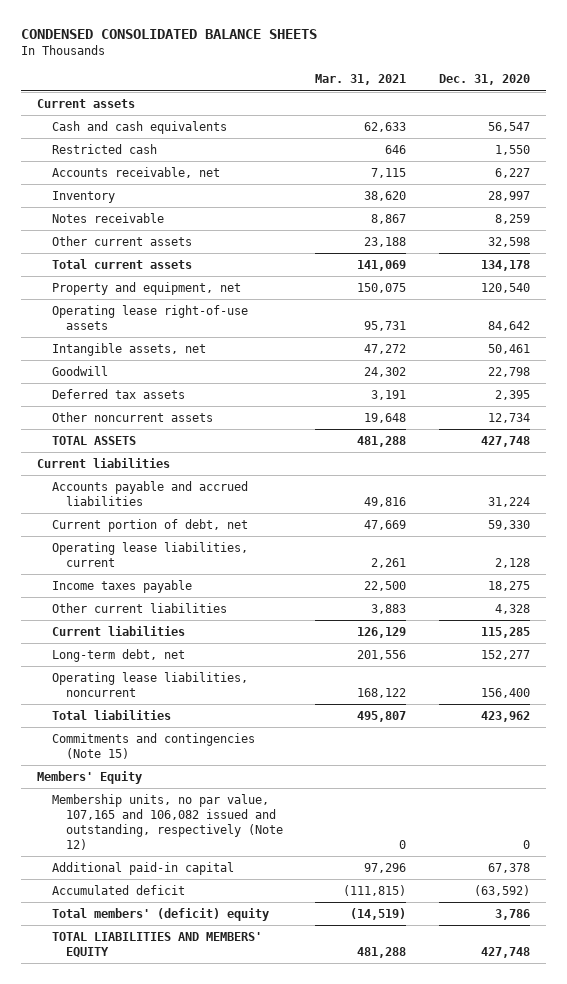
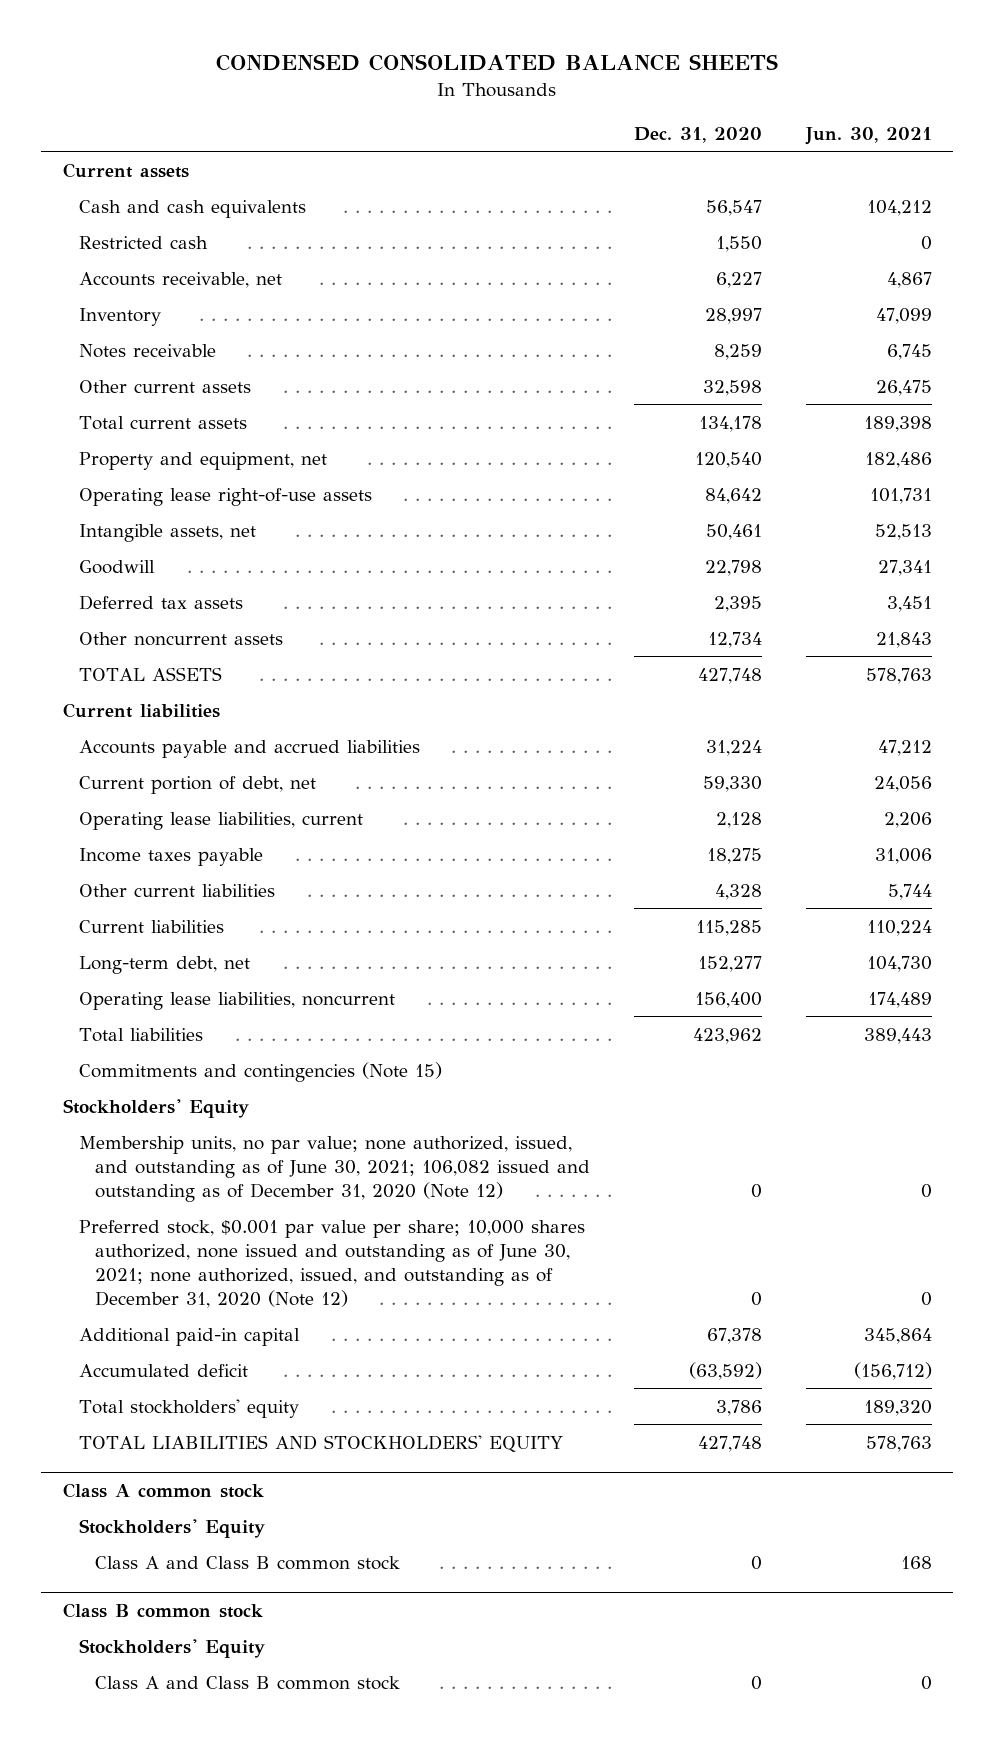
- | Mar. 31, 2021 | Dec. 31, 2020
+ | Dec. 31, 2020 | Jun. 30, 2021
- Members' Equity
- Membership units, no par value, 107,165 and 106,082 issued and outstanding, respectively (Note 12) | 0 | 0
+ Stockholders' Equity
+ Membership units, no par value; none authorized, issued, and outstanding as of June 30, 2021; 106,082 issued and outstanding as of December 31, 2020 (Note 12) | 0 | 0
+ Preferred stock, $0.001 par value per share; 10,000 shares authorized, none issued and outstanding as of June 30, 2021; none authorized, issued, and outstanding as of December 31, 2020 (Note 12) | 0 | 0
- Total members' (deficit) equity | (14,519) | 3,786
- TOTAL LIABILITIES AND MEMBERS' EQUITY | 481,288 | 427,748
+ Total stockholders' equity | 3,786 | 189,320
+ TOTAL LIABILITIES AND STOCKHOLDERS' EQUITY | 427,748 | 578,763
+ Class A common stock
+ Stockholders' Equity
+ Class A and Class B common stock | 0 | 168
+ Class B common stock
+ Stockholders' Equity
+ Class A and Class B common stock | 0 | 0

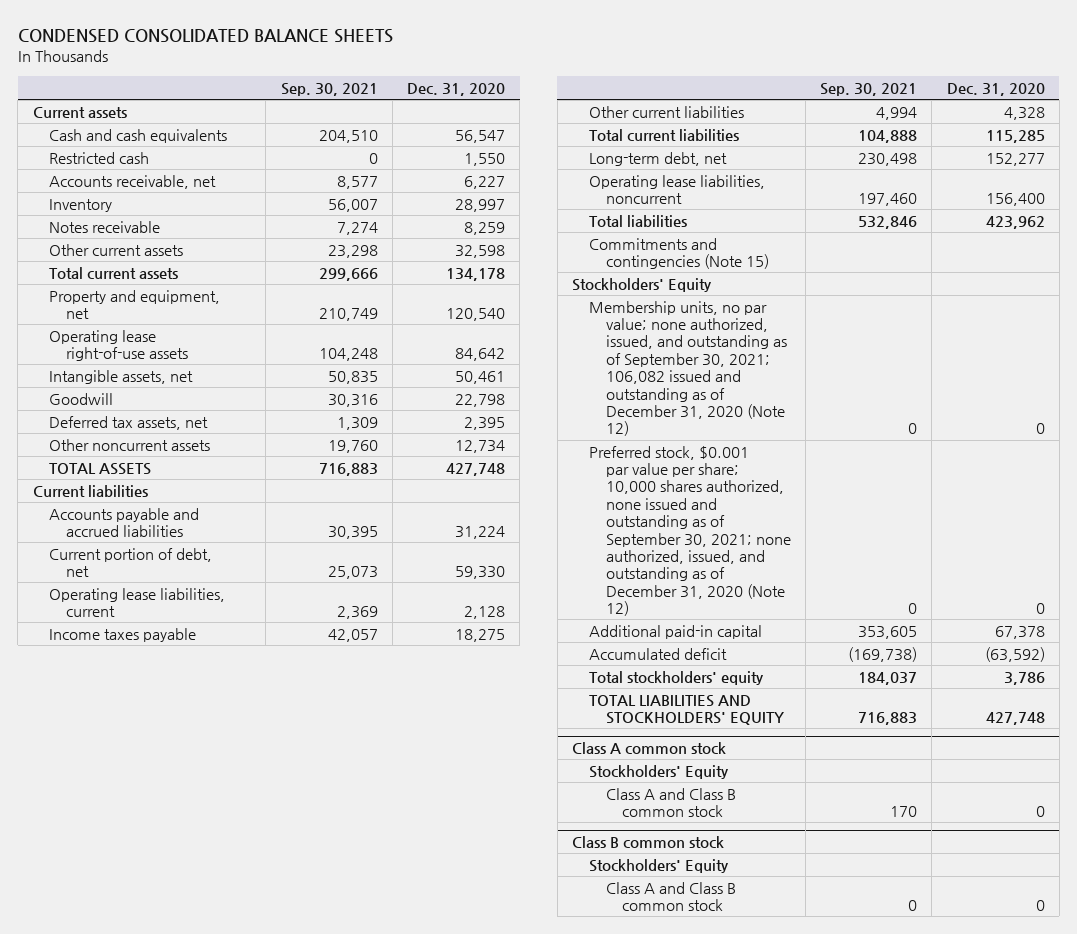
- | Dec. 31, 2020 | Jun. 30, 2021
+ | Sep. 30, 2021 | Dec. 31, 2020
- Deferred tax assets | 2,395 | 3,451
+ Deferred tax assets, net | 1,309 | 2,395
- Current liabilities | 115,285 | 110,224
+ Total current liabilities | 104,888 | 115,285
- Membership units, no par value; none authorized, issued, and outstanding as of June 30, 2021; 106,082 issued and outstanding as of December 31, 2020 (Note 12) | 0 | 0
- Preferred stock, $0.001 par value per share; 10,000 shares authorized, none issued and outstanding as of June 30, 2021; none authorized, issued, and outstanding as of December 31, 2020 (Note 12) | 0 | 0
+ Membership units, no par value; none authorized, issued, and outstanding as of September 30, 2021; 106,082 issued and outstanding as of December 31, 2020 (Note 12) | 0 | 0
+ Preferred stock, $0.001 par value per share; 10,000 shares authorized, none issued and outstanding as of September 30, 2021; none authorized, issued, and outstanding as of December 31, 2020 (Note 12) | 0 | 0

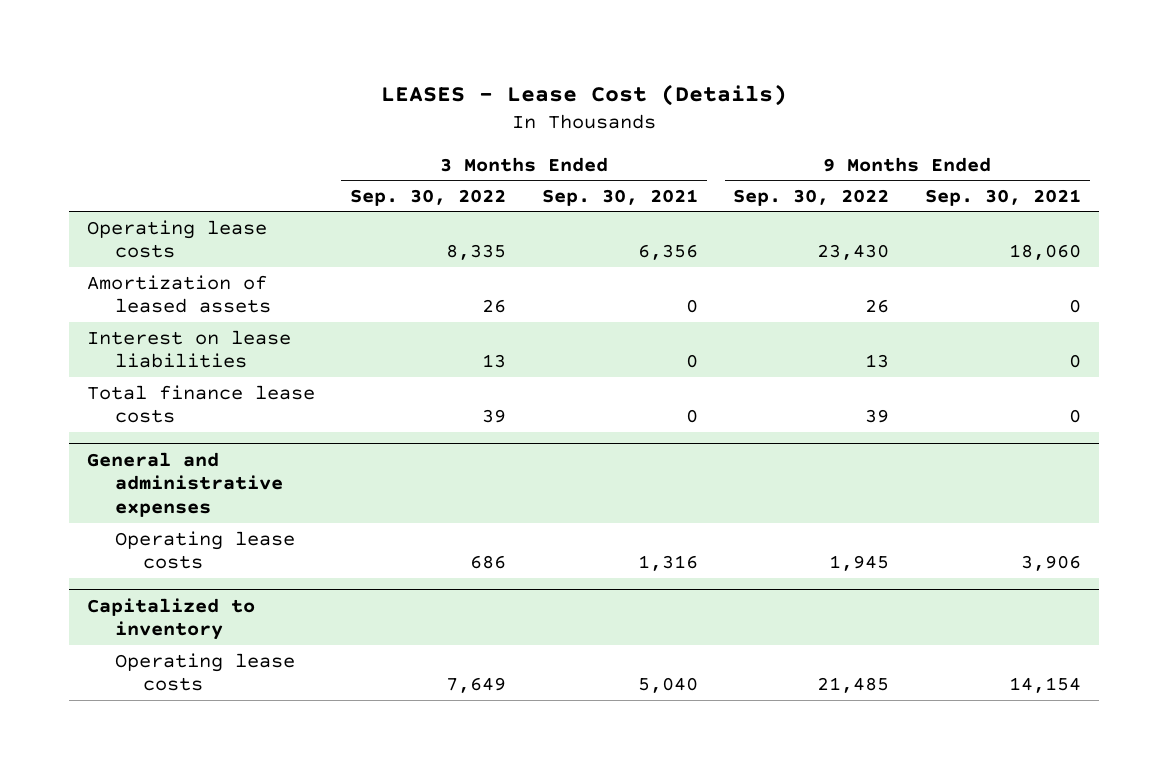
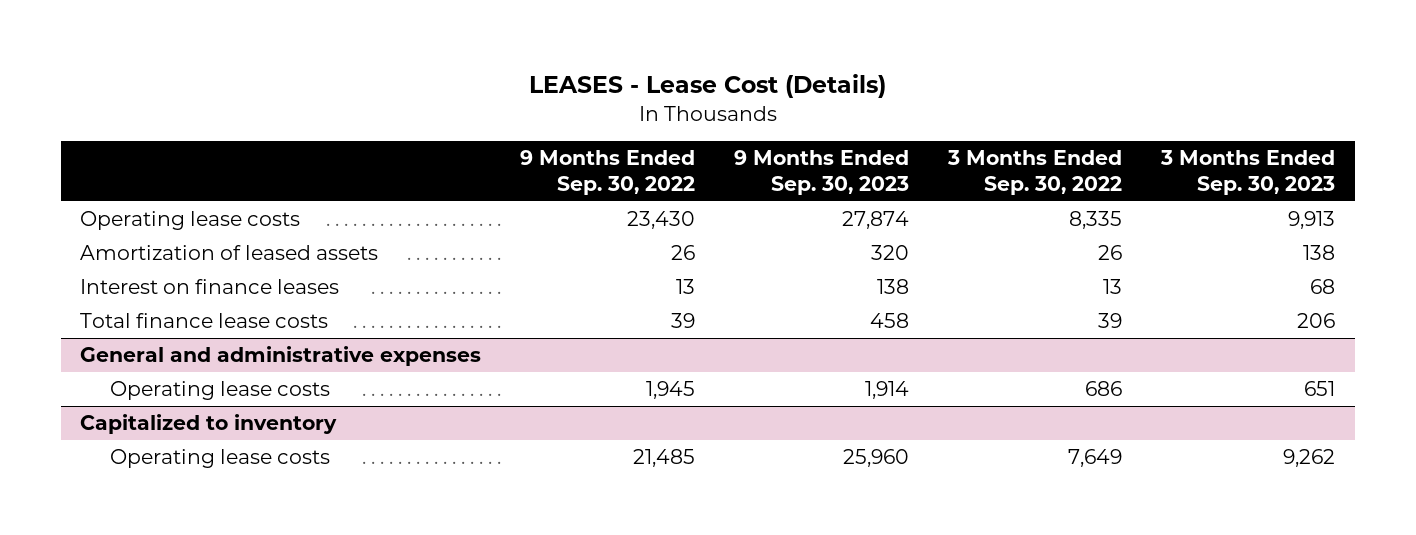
- | 3 Months Ended Sep. 30, 2022 | 3 Months Ended Sep. 30, 2021 | 9 Months Ended Sep. 30, 2022 | 9 Months Ended Sep. 30, 2021
+ | 9 Months Ended Sep. 30, 2022 | 9 Months Ended Sep. 30, 2023 | 3 Months Ended Sep. 30, 2022 | 3 Months Ended Sep. 30, 2023
- Interest on lease liabilities | 13 | 0 | 13 | 0
+ Interest on finance leases | 13 | 138 | 13 | 68

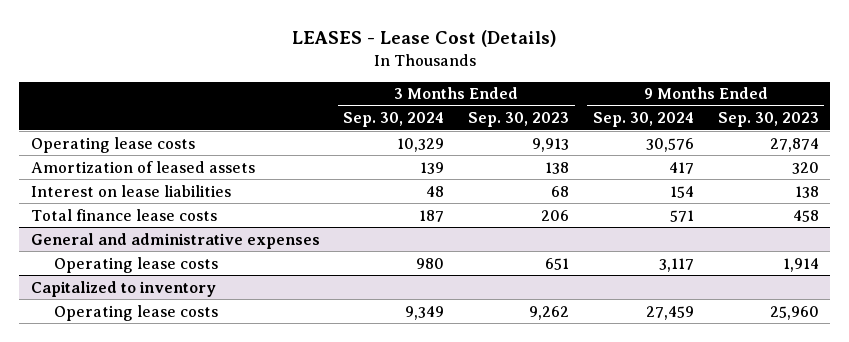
- | 9 Months Ended Sep. 30, 2022 | 9 Months Ended Sep. 30, 2023 | 3 Months Ended Sep. 30, 2022 | 3 Months Ended Sep. 30, 2023
+ | 3 Months Ended Sep. 30, 2024 | 3 Months Ended Sep. 30, 2023 | 9 Months Ended Sep. 30, 2024 | 9 Months Ended Sep. 30, 2023
- Interest on finance leases | 13 | 138 | 13 | 68
+ Interest on lease liabilities | 48 | 68 | 154 | 138

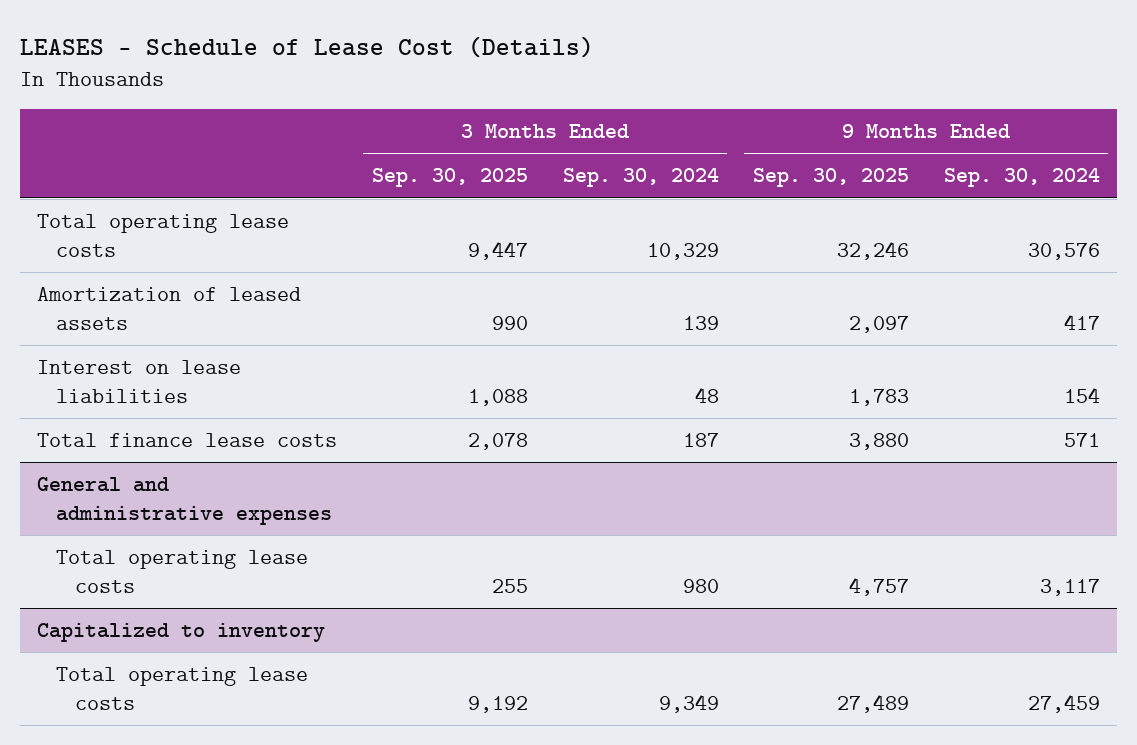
- LEASES - Lease Cost (Details)
+ LEASES - Schedule of Lease Cost (Details)
- | 3 Months Ended Sep. 30, 2024 | 3 Months Ended Sep. 30, 2023 | 9 Months Ended Sep. 30, 2024 | 9 Months Ended Sep. 30, 2023
+ | 3 Months Ended Sep. 30, 2025 | 3 Months Ended Sep. 30, 2024 | 9 Months Ended Sep. 30, 2025 | 9 Months Ended Sep. 30, 2024
- Operating lease costs | 10,329 | 9,913 | 30,576 | 27,874
+ Total operating lease costs | 9,447 | 10,329 | 32,246 | 30,576
@ General and administrative expenses
- Operating lease costs | 980 | 651 | 3,117 | 1,914
+ Total operating lease costs | 255 | 980 | 4,757 | 3,117
@ Capitalized to inventory
- Operating lease costs | 9,349 | 9,262 | 27,459 | 25,960
+ Total operating lease costs | 9,192 | 9,349 | 27,489 | 27,459

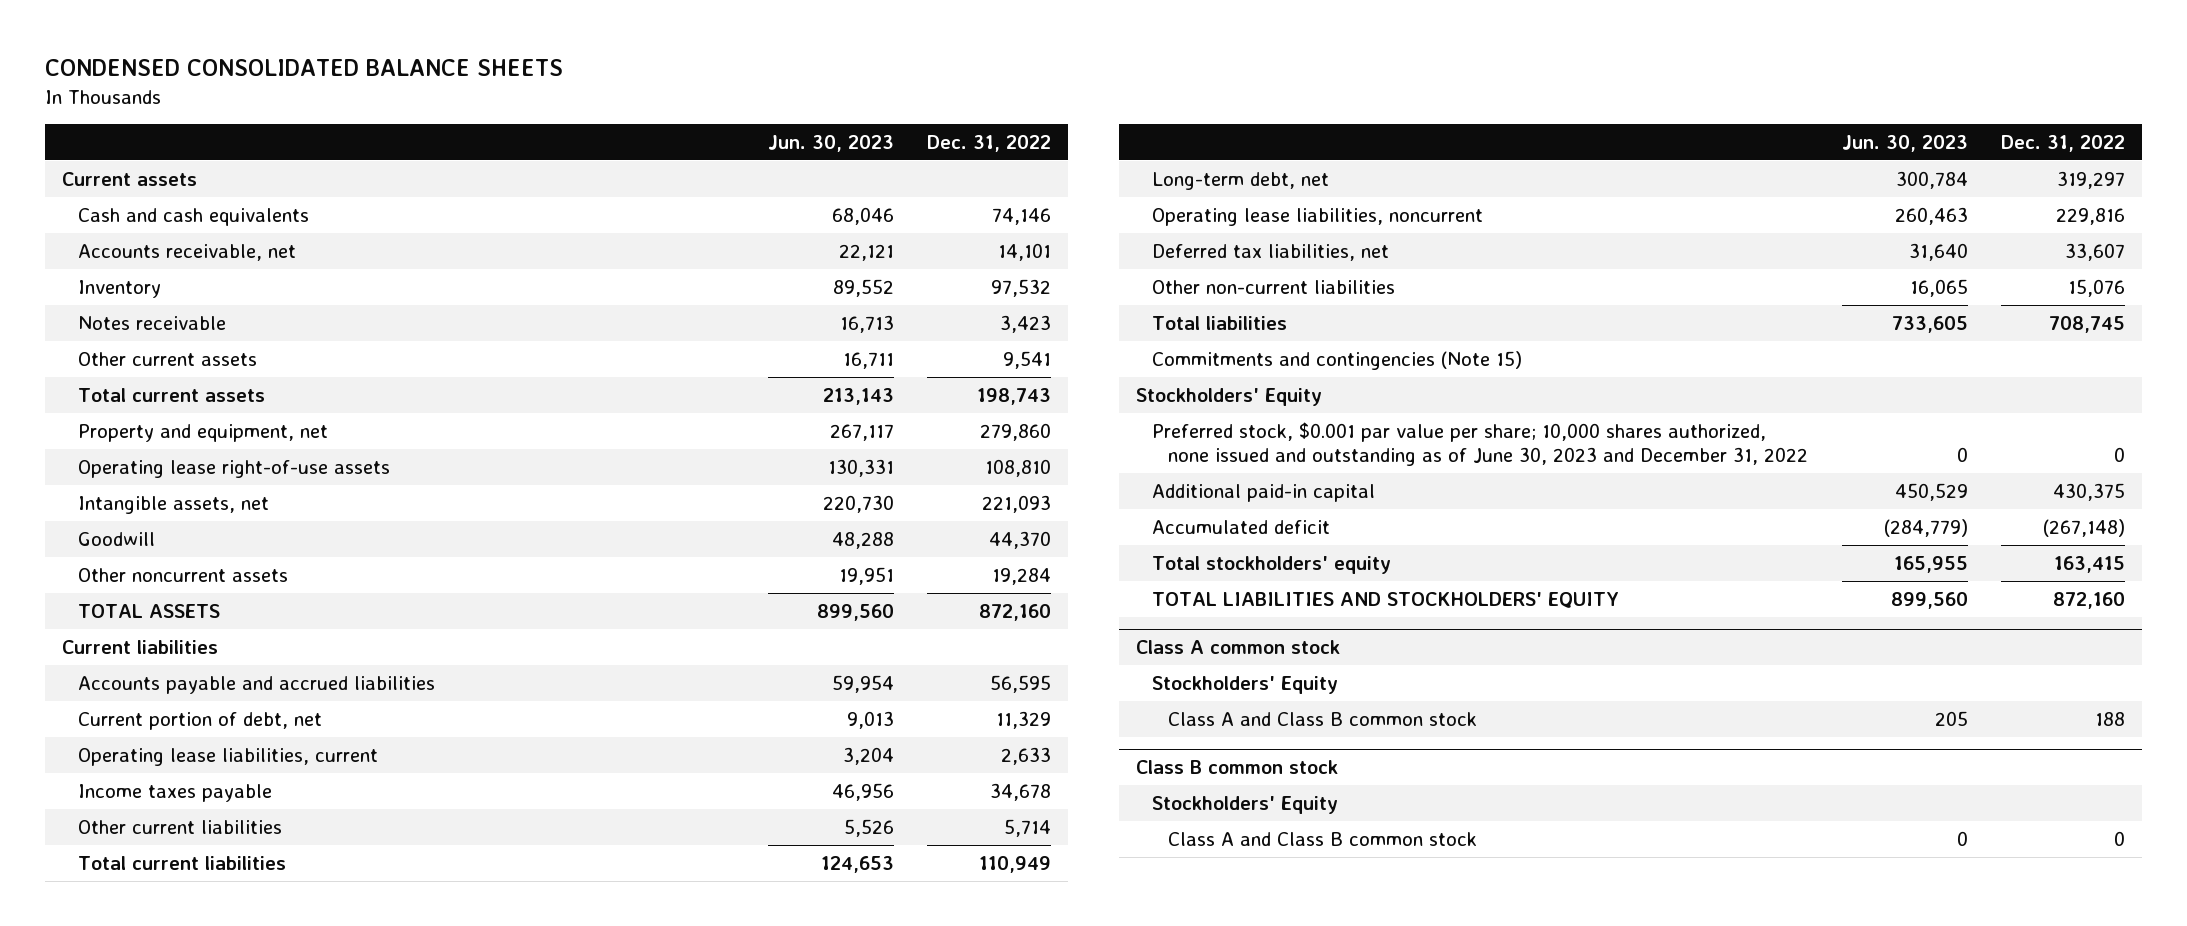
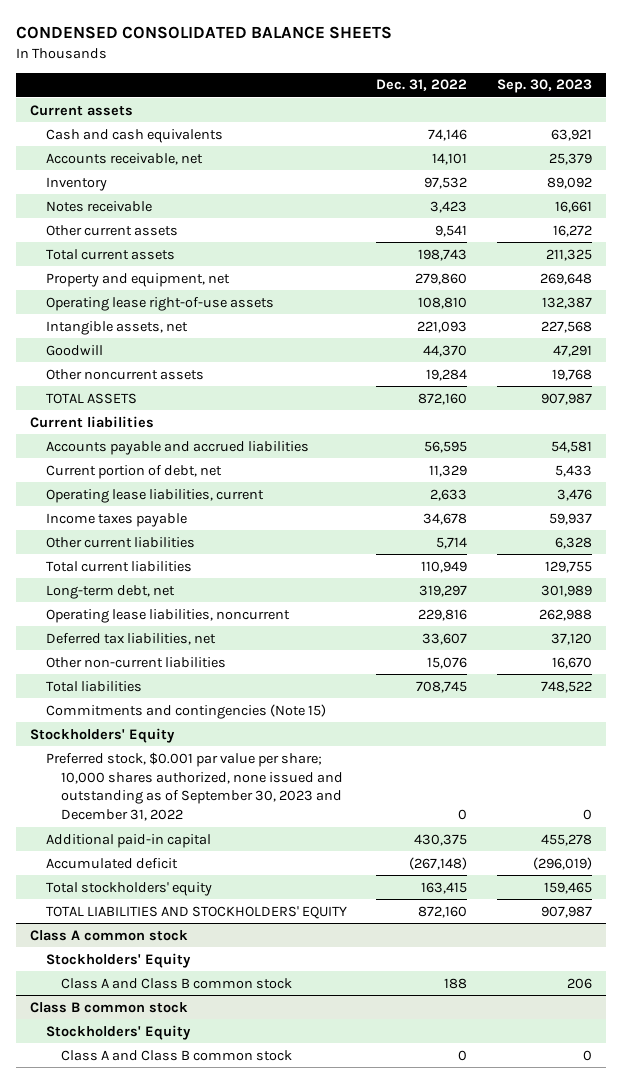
- | Jun. 30, 2023 | Dec. 31, 2022
+ | Dec. 31, 2022 | Sep. 30, 2023
- Preferred stock, $0.001 par value per share; 10,000 shares authorized, none issued and outstanding as of June 30, 2023 and December 31, 2022 | 0 | 0
+ Preferred stock, $0.001 par value per share; 10,000 shares authorized, none issued and outstanding as of September 30, 2023 and December 31, 2022 | 0 | 0

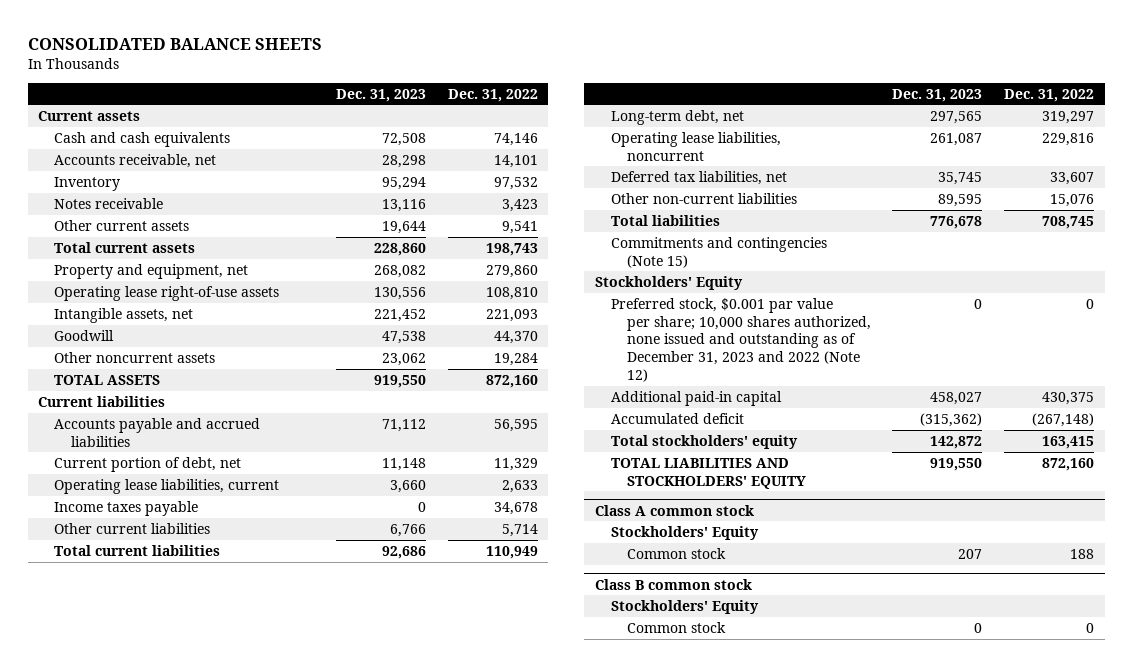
- CONDENSED CONSOLIDATED BALANCE SHEETS
+ CONSOLIDATED BALANCE SHEETS
- | Dec. 31, 2022 | Sep. 30, 2023
+ | Dec. 31, 2023 | Dec. 31, 2022
- Preferred stock, $0.001 par value per share; 10,000 shares authorized, none issued and outstanding as of September 30, 2023 and December 31, 2022 | 0 | 0
+ Preferred stock, $0.001 par value per share; 10,000 shares authorized, none issued and outstanding as of December 31, 2023 and 2022 (Note 12) | 0 | 0
@ Class A common stock
- Class A and Class B common stock | 188 | 206
+ Common stock | 207 | 188
@ Class B common stock
- Class A and Class B common stock | 0 | 0
+ Common stock | 0 | 0

